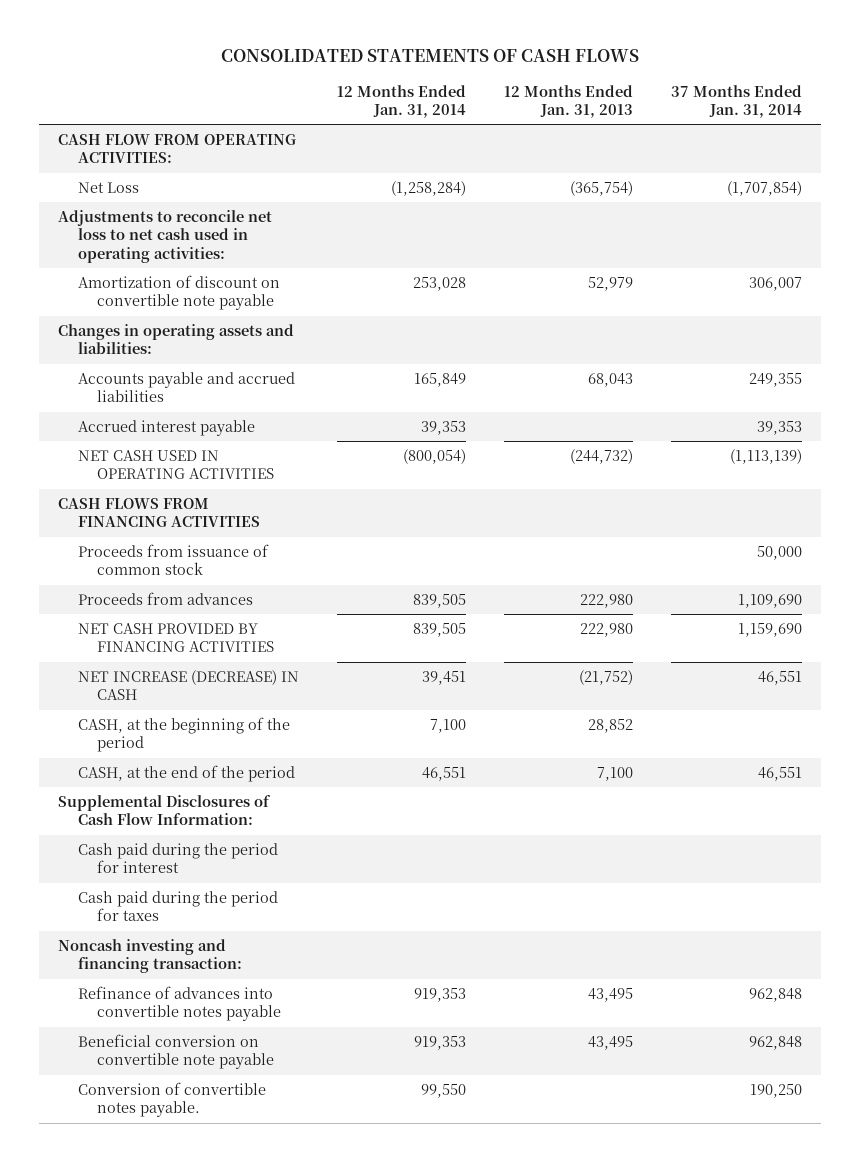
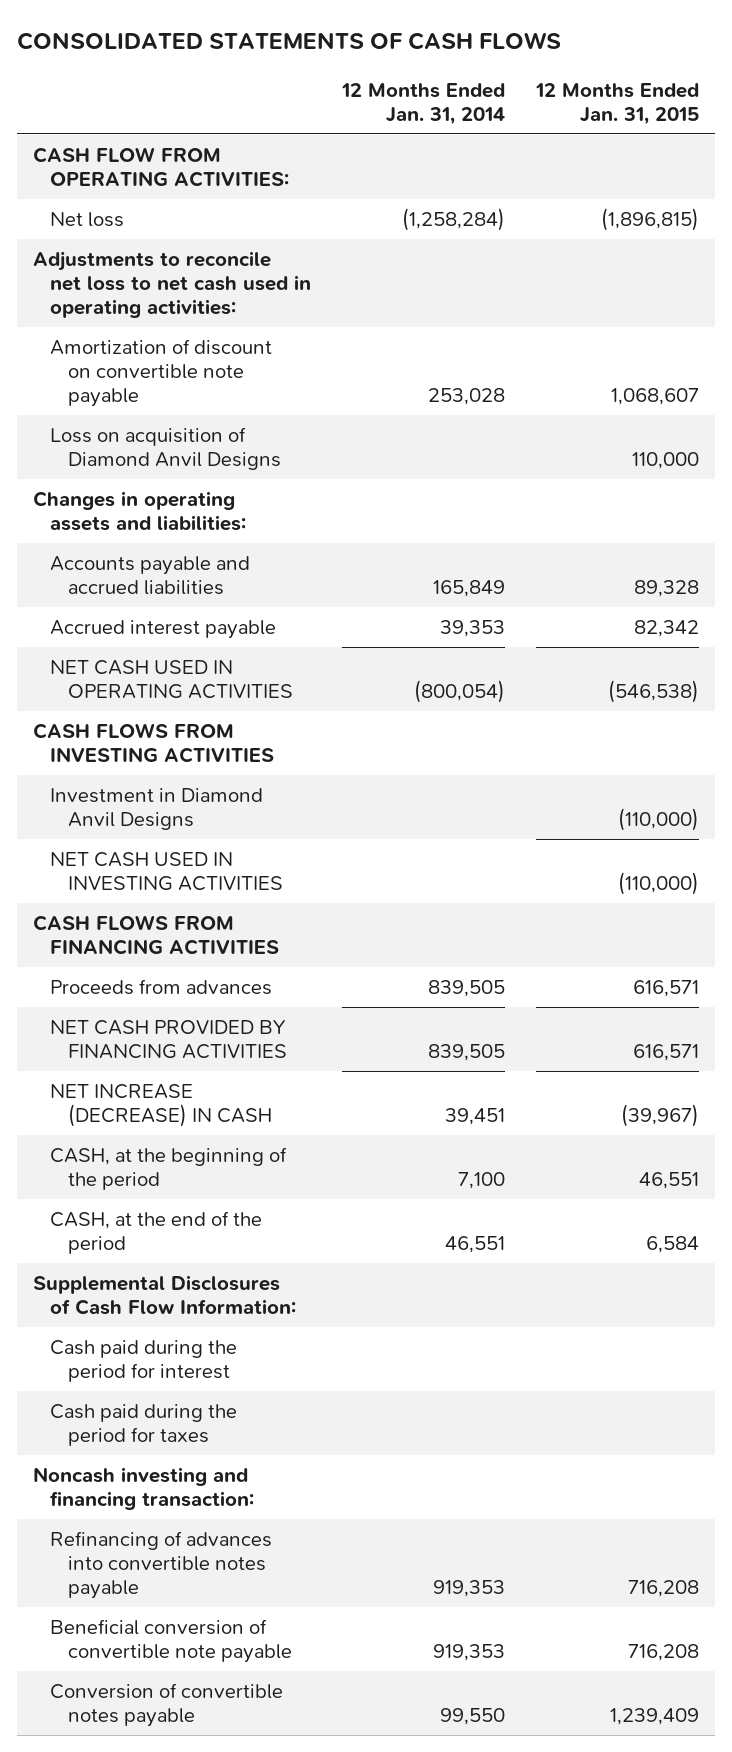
- | 12 Months Ended Jan. 31, 2014 | 12 Months Ended Jan. 31, 2013 | 37 Months Ended Jan. 31, 2014
+ | 12 Months Ended Jan. 31, 2014 | 12 Months Ended Jan. 31, 2015
- Net Loss | (1,258,284) | (365,754) | (1,707,854)
+ Net loss | (1,258,284) | (1,896,815)
+ Loss on acquisition of Diamond Anvil Designs | | 110,000
+ CASH FLOWS FROM INVESTING ACTIVITIES
+ Investment in Diamond Anvil Designs | | (110,000)
+ NET CASH USED IN INVESTING ACTIVITIES | | (110,000)
- Proceeds from issuance of common stock | | | 50,000
- Refinance of advances into convertible notes payable | 919,353 | 43,495 | 962,848
- Beneficial conversion on convertible note payable | 919,353 | 43,495 | 962,848
- Conversion of convertible notes payable. | 99,550 | | 190,250
+ Refinancing of advances into convertible notes payable | 919,353 | 716,208
+ Beneficial conversion of convertible note payable | 919,353 | 716,208
+ Conversion of convertible notes payable | 99,550 | 1,239,409

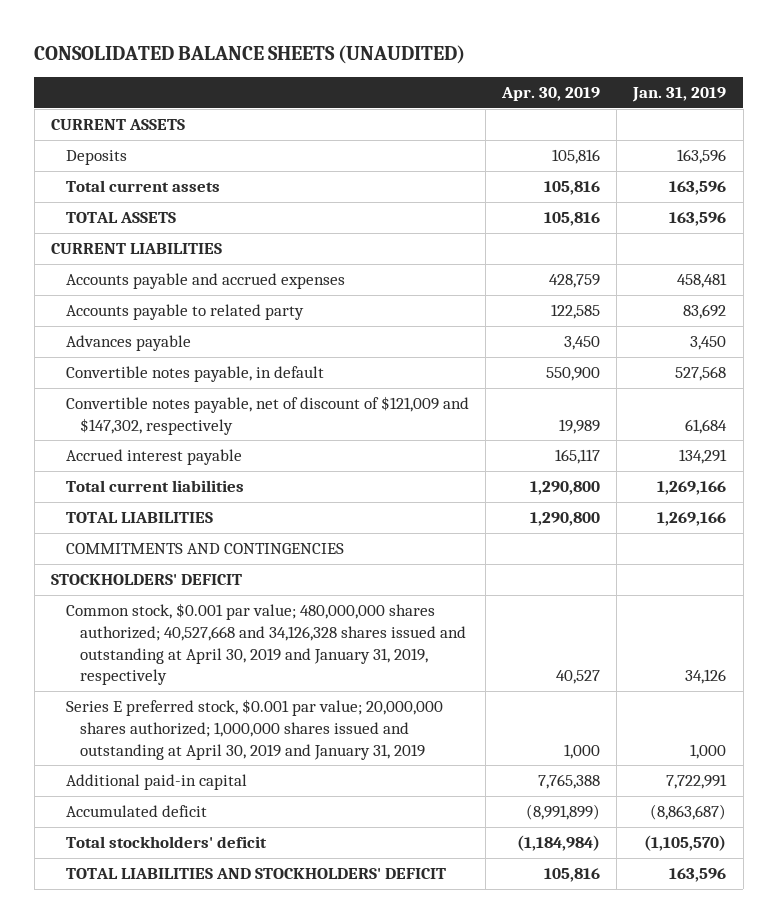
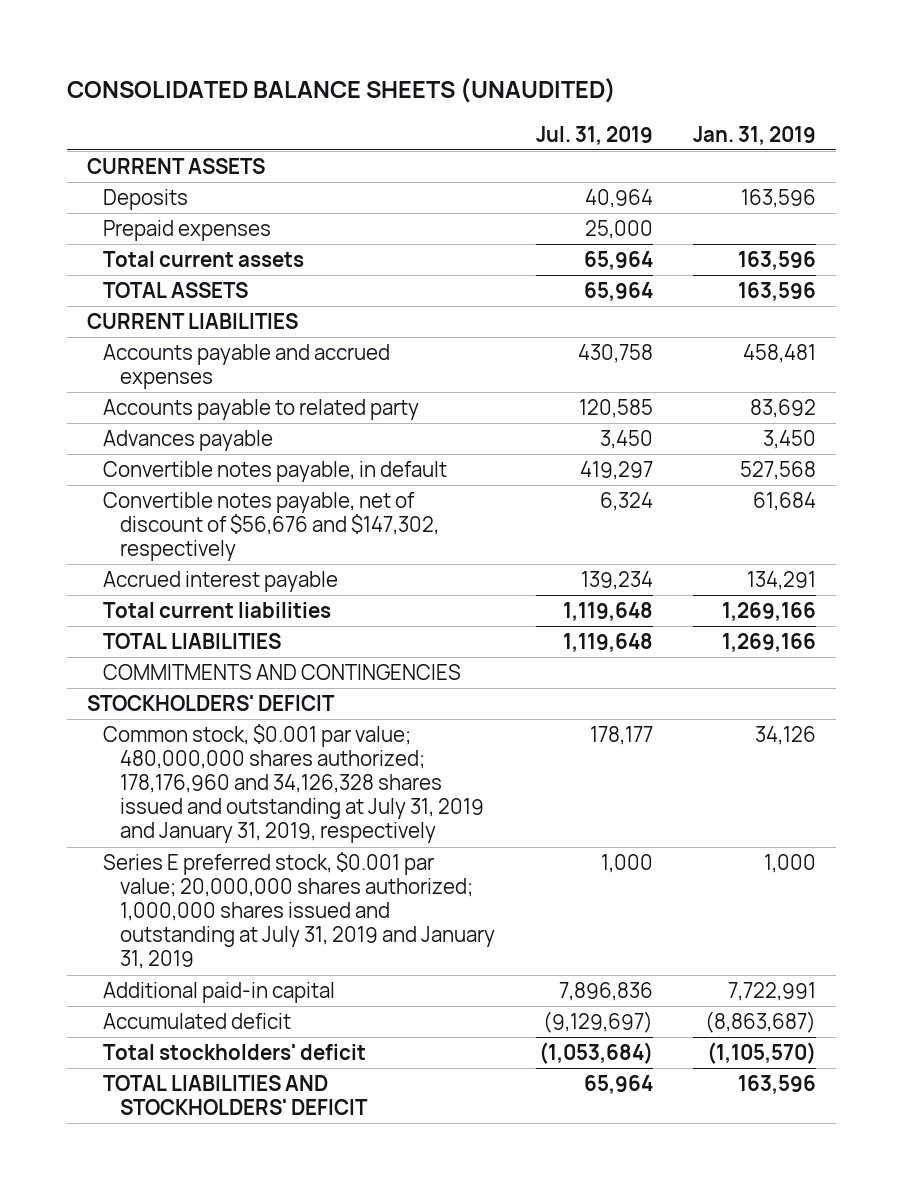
- | Apr. 30, 2019 | Jan. 31, 2019
+ | Jul. 31, 2019 | Jan. 31, 2019
+ Prepaid expenses | 25,000 |
- Convertible notes payable, net of discount of $121,009 and $147,302, respectively | 19,989 | 61,684
+ Convertible notes payable, net of discount of $56,676 and $147,302, respectively | 6,324 | 61,684
- Common stock, $0.001 par value; 480,000,000 shares authorized; 40,527,668 and 34,126,328 shares issued and outstanding at April 30, 2019 and January 31, 2019, respectively | 40,527 | 34,126
- Series E preferred stock, $0.001 par value; 20,000,000 shares authorized; 1,000,000 shares issued and outstanding at April 30, 2019 and January 31, 2019 | 1,000 | 1,000
+ Common stock, $0.001 par value; 480,000,000 shares authorized; 178,176,960 and 34,126,328 shares issued and outstanding at July 31, 2019 and January 31, 2019, respectively | 178,177 | 34,126
+ Series E preferred stock, $0.001 par value; 20,000,000 shares authorized; 1,000,000 shares issued and outstanding at July 31, 2019 and January 31, 2019 | 1,000 | 1,000

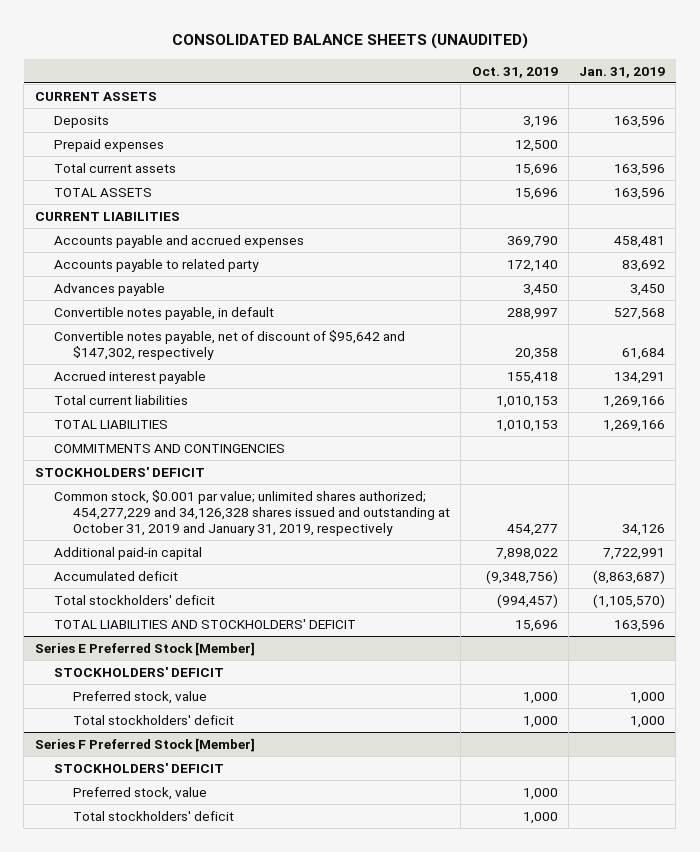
- | Jul. 31, 2019 | Jan. 31, 2019
+ | Oct. 31, 2019 | Jan. 31, 2019
- Convertible notes payable, net of discount of $56,676 and $147,302, respectively | 6,324 | 61,684
+ Convertible notes payable, net of discount of $95,642 and $147,302, respectively | 20,358 | 61,684
- Common stock, $0.001 par value; 480,000,000 shares authorized; 178,176,960 and 34,126,328 shares issued and outstanding at July 31, 2019 and January 31, 2019, respectively | 178,177 | 34,126
- Series E preferred stock, $0.001 par value; 20,000,000 shares authorized; 1,000,000 shares issued and outstanding at July 31, 2019 and January 31, 2019 | 1,000 | 1,000
+ Common stock, $0.001 par value; unlimited shares authorized; 454,277,229 and 34,126,328 shares issued and outstanding at October 31, 2019 and January 31, 2019, respectively | 454,277 | 34,126
+ Series E Preferred Stock [Member]
+ STOCKHOLDERS' DEFICIT
+ Preferred stock, value | 1,000 | 1,000
+ Total stockholders' deficit | 1,000 | 1,000
+ Series F Preferred Stock [Member]
+ STOCKHOLDERS' DEFICIT
+ Preferred stock, value | 1,000 |
+ Total stockholders' deficit | 1,000 |

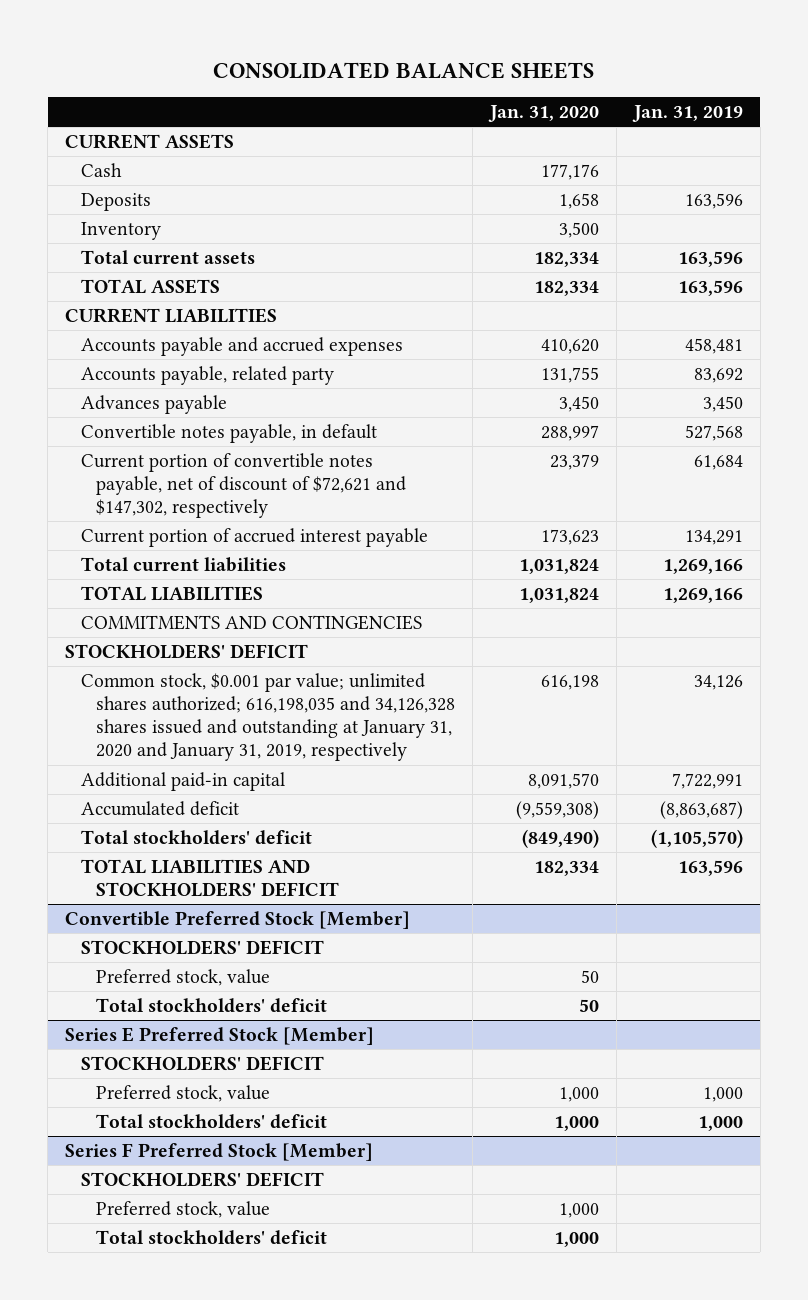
- CONSOLIDATED BALANCE SHEETS (UNAUDITED)
+ CONSOLIDATED BALANCE SHEETS
- | Oct. 31, 2019 | Jan. 31, 2019
+ | Jan. 31, 2020 | Jan. 31, 2019
+ Cash | 177,176 |
- Prepaid expenses | 12,500 |
+ Inventory | 3,500 |
- Accounts payable to related party | 172,140 | 83,692
+ Accounts payable, related party | 131,755 | 83,692
- Convertible notes payable, net of discount of $95,642 and $147,302, respectively | 20,358 | 61,684
- Accrued interest payable | 155,418 | 134,291
+ Current portion of convertible notes payable, net of discount of $72,621 and $147,302, respectively | 23,379 | 61,684
+ Current portion of accrued interest payable | 173,623 | 134,291
- Common stock, $0.001 par value; unlimited shares authorized; 454,277,229 and 34,126,328 shares issued and outstanding at October 31, 2019 and January 31, 2019, respectively | 454,277 | 34,126
+ Common stock, $0.001 par value; unlimited shares authorized; 616,198,035 and 34,126,328 shares issued and outstanding at January 31, 2020 and January 31, 2019, respectively | 616,198 | 34,126
+ Convertible Preferred Stock [Member]
+ STOCKHOLDERS' DEFICIT
+ Preferred stock, value | 50 |
+ Total stockholders' deficit | 50 |

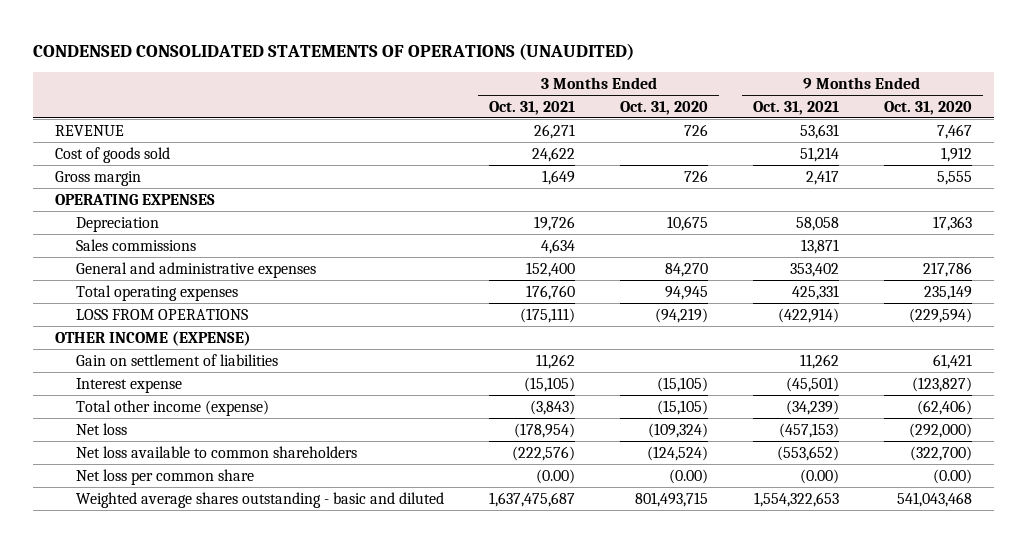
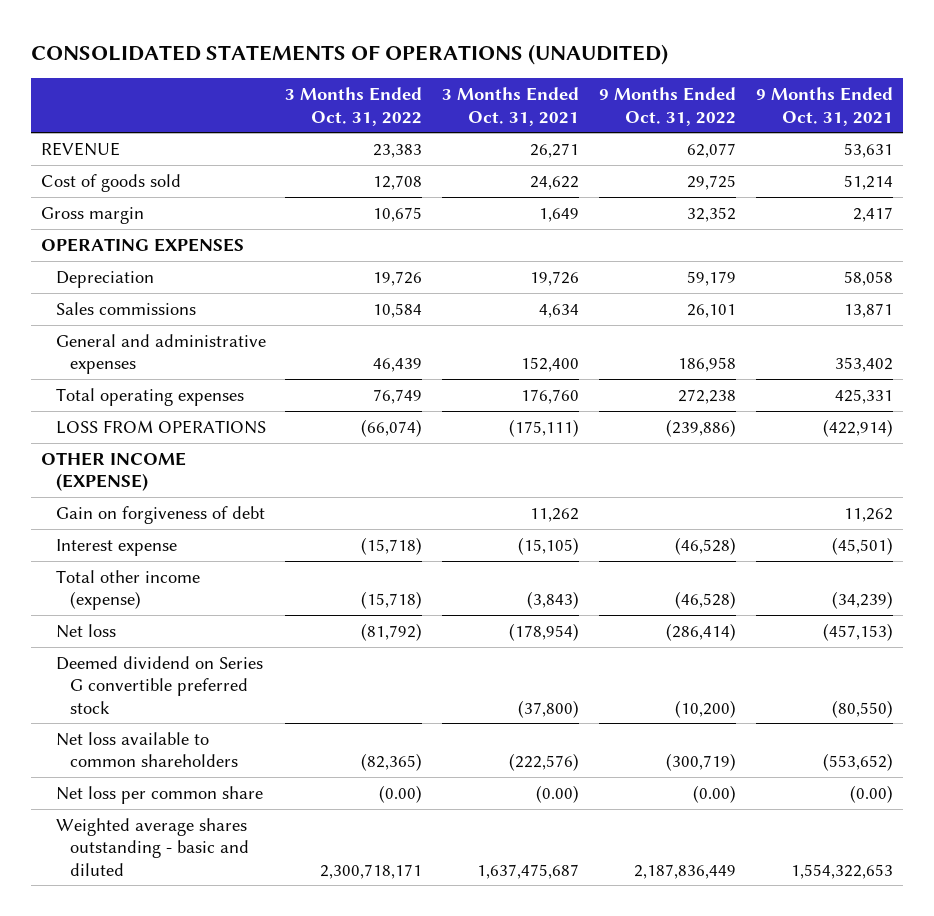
- CONDENSED CONSOLIDATED STATEMENTS OF OPERATIONS (UNAUDITED)
+ CONSOLIDATED STATEMENTS OF OPERATIONS (UNAUDITED)
- | 3 Months Ended Oct. 31, 2021 | 3 Months Ended Oct. 31, 2020 | 9 Months Ended Oct. 31, 2021 | 9 Months Ended Oct. 31, 2020
+ | 3 Months Ended Oct. 31, 2022 | 3 Months Ended Oct. 31, 2021 | 9 Months Ended Oct. 31, 2022 | 9 Months Ended Oct. 31, 2021
- Gain on settlement of liabilities | 11,262 | | 11,262 | 61,421
+ Gain on forgiveness of debt | | 11,262 | | 11,262
+ Deemed dividend on Series G convertible preferred stock | | (37,800) | (10,200) | (80,550)

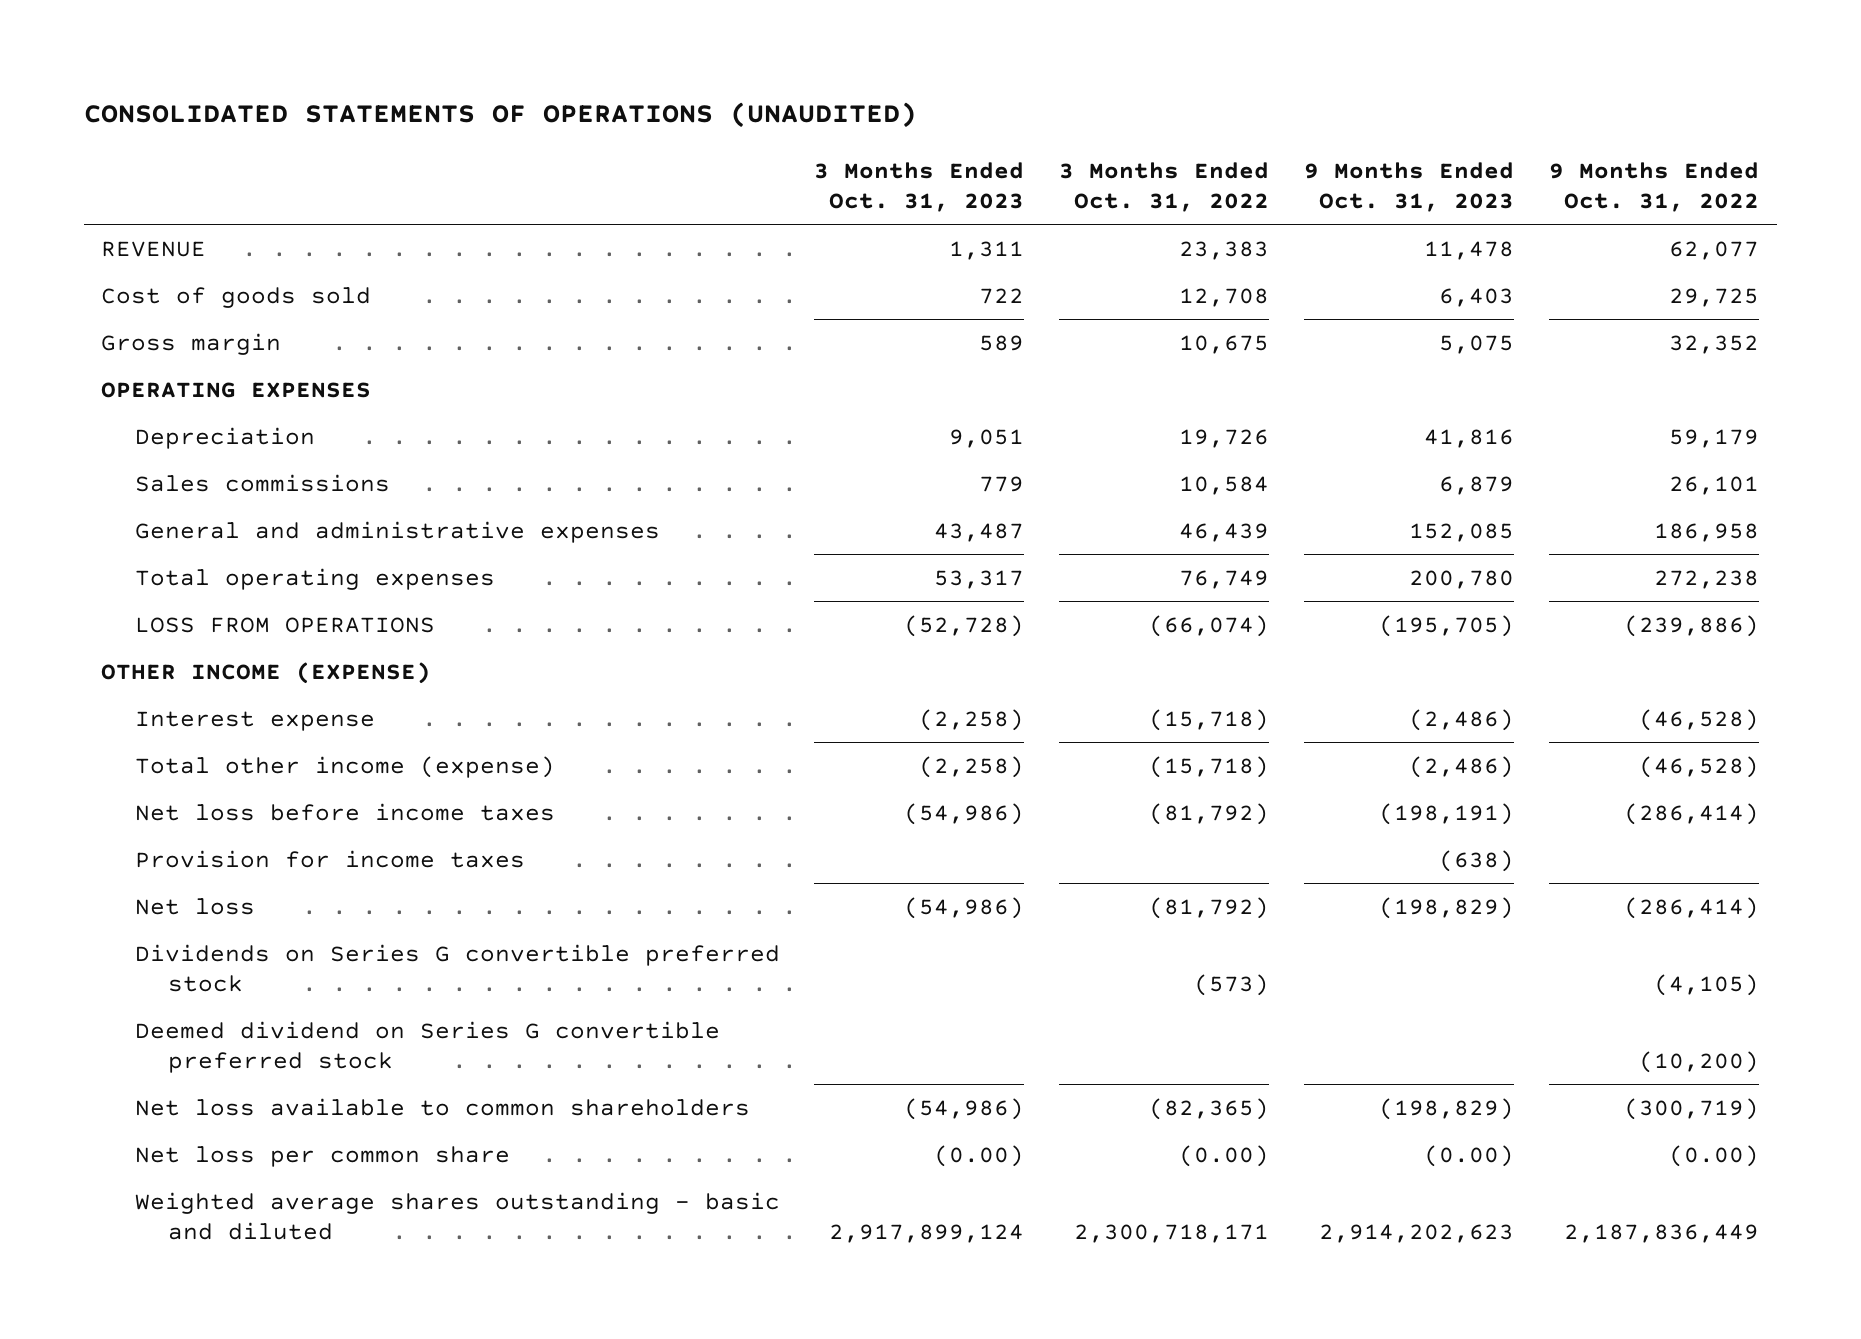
- | 3 Months Ended Oct. 31, 2022 | 3 Months Ended Oct. 31, 2021 | 9 Months Ended Oct. 31, 2022 | 9 Months Ended Oct. 31, 2021
+ | 3 Months Ended Oct. 31, 2023 | 3 Months Ended Oct. 31, 2022 | 9 Months Ended Oct. 31, 2023 | 9 Months Ended Oct. 31, 2022
- Gain on forgiveness of debt | | 11,262 | | 11,262
+ Net loss before income taxes | (54,986) | (81,792) | (198,191) | (286,414)
+ Provision for income taxes | | | (638) |
+ Dividends on Series G convertible preferred stock | | (573) | | (4,105)

